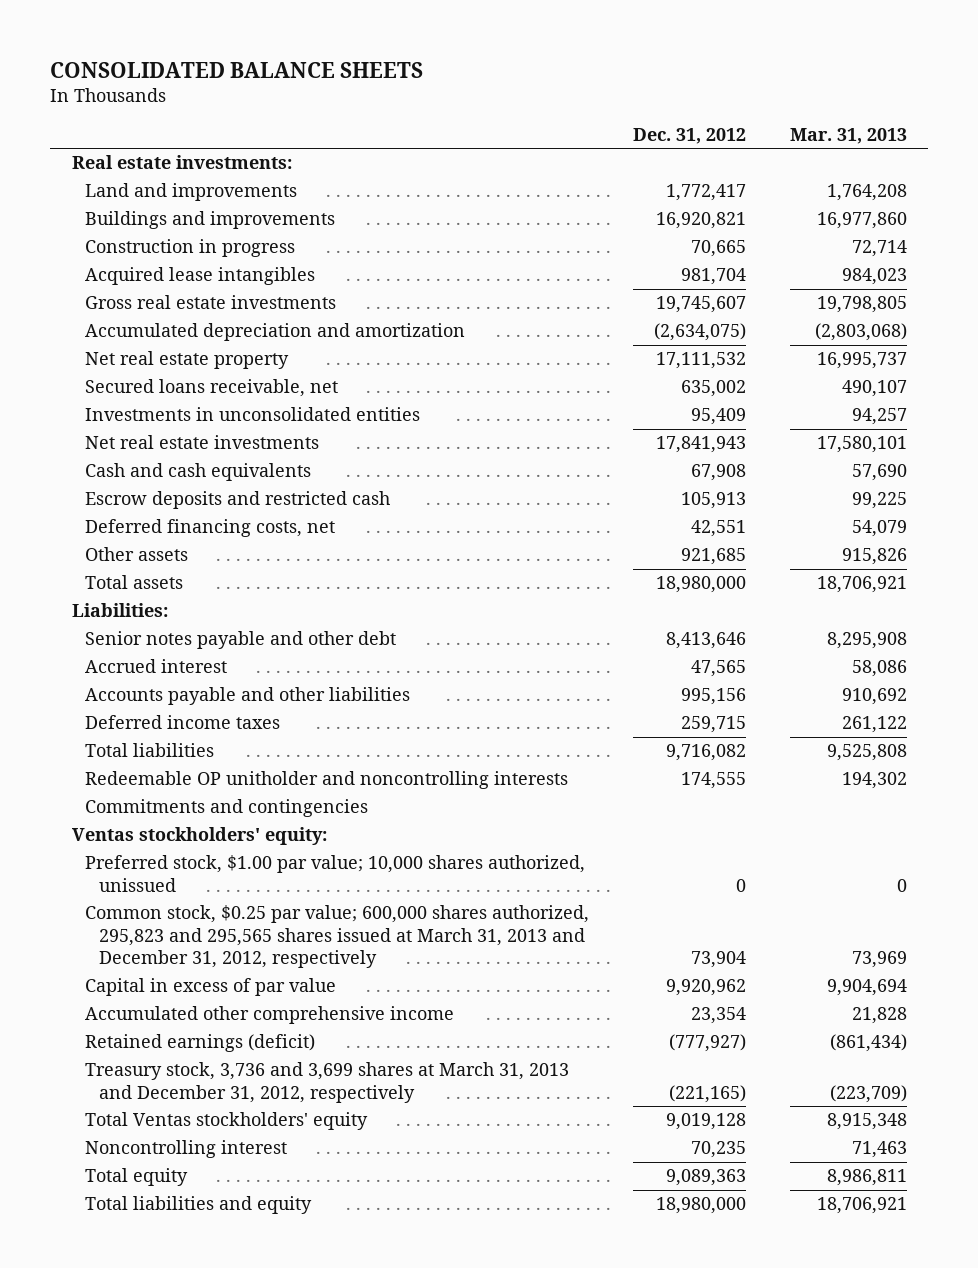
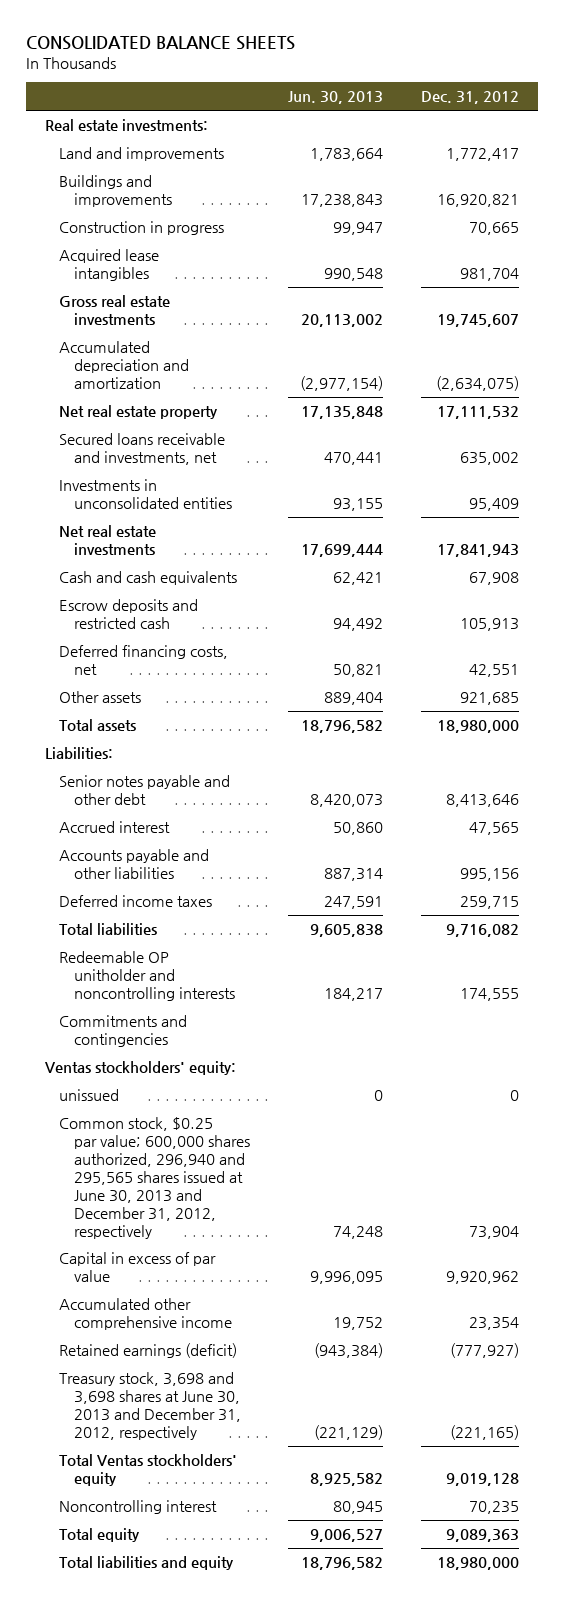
- | Dec. 31, 2012 | Mar. 31, 2013
+ | Jun. 30, 2013 | Dec. 31, 2012
- Secured loans receivable, net | 635,002 | 490,107
+ Secured loans receivable and investments, net | 470,441 | 635,002
- Preferred stock, $1.00 par value; 10,000 shares authorized, unissued | 0 | 0
- Common stock, $0.25 par value; 600,000 shares authorized, 295,823 and 295,565 shares issued at March 31, 2013 and December 31, 2012, respectively | 73,904 | 73,969
+ unissued | 0 | 0
+ Common stock, $0.25 par value; 600,000 shares authorized, 296,940 and 295,565 shares issued at June 30, 2013 and December 31, 2012, respectively | 74,248 | 73,904
- Treasury stock, 3,736 and 3,699 shares at March 31, 2013 and December 31, 2012, respectively | (221,165) | (223,709)
+ Treasury stock, 3,698 and 3,698 shares at June 30, 2013 and December 31, 2012, respectively | (221,129) | (221,165)

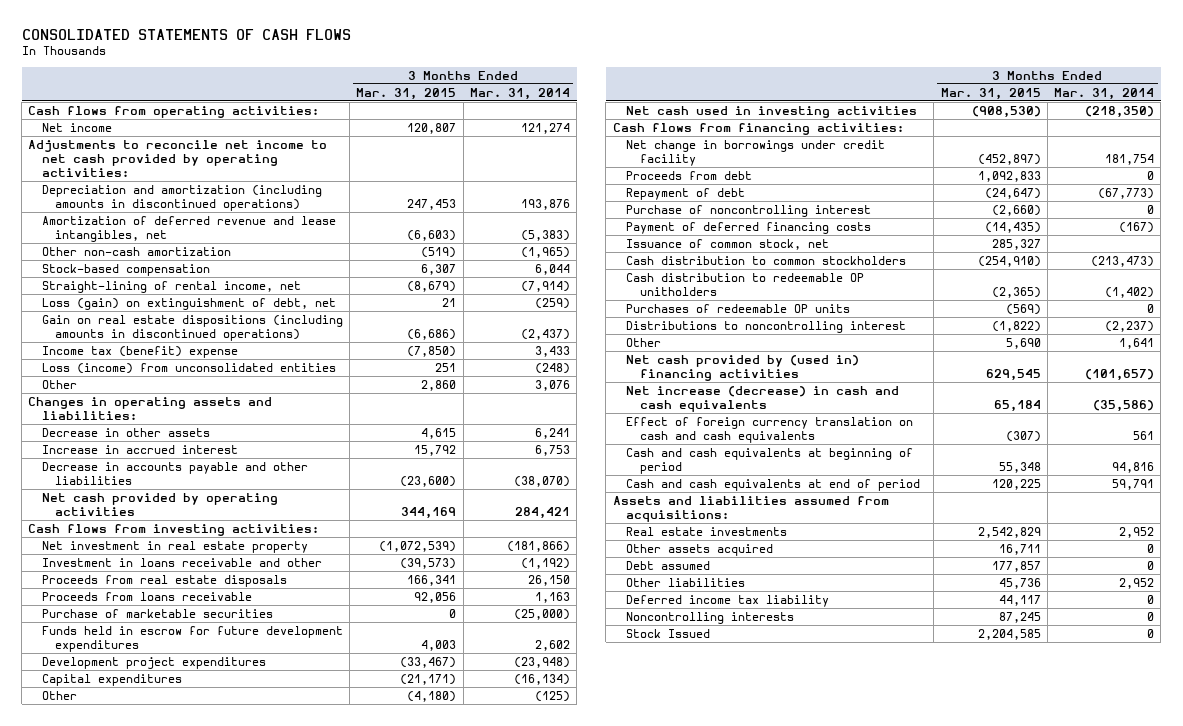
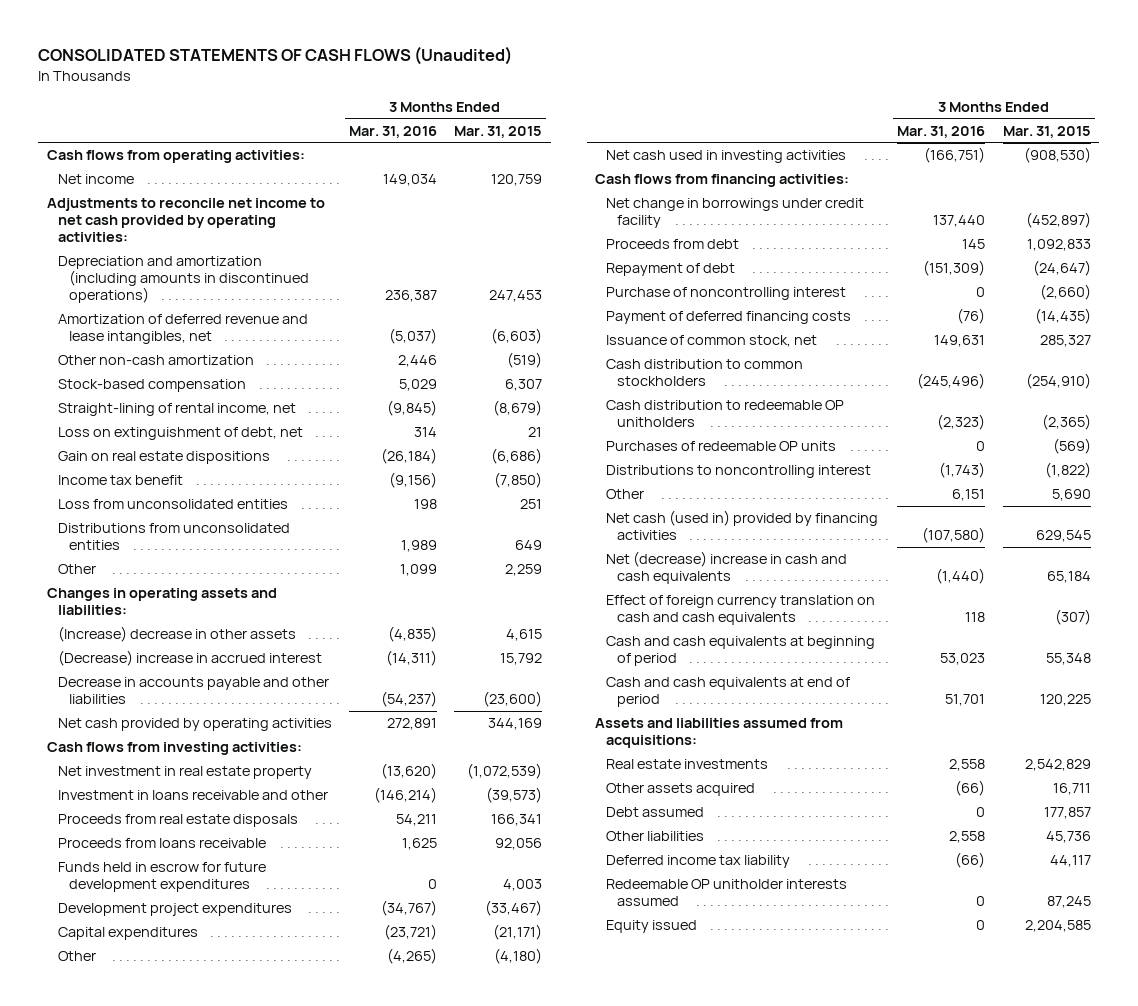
- CONSOLIDATED STATEMENTS OF CASH FLOWS
+ CONSOLIDATED STATEMENTS OF CASH FLOWS (Unaudited)
- | 3 Months Ended Mar. 31, 2015 | 3 Months Ended Mar. 31, 2014
+ | 3 Months Ended Mar. 31, 2016 | 3 Months Ended Mar. 31, 2015
- Net income | 120,807 | 121,274
+ Net income | 149,034 | 120,759
- Loss (gain) on extinguishment of debt, net | 21 | (259)
- Gain on real estate dispositions (including amounts in discontinued operations) | (6,686) | (2,437)
- Income tax (benefit) expense | (7,850) | 3,433
- Loss (income) from unconsolidated entities | 251 | (248)
- Other | 2,860 | 3,076
+ Loss on extinguishment of debt, net | 314 | 21
+ Gain on real estate dispositions | (26,184) | (6,686)
+ Income tax benefit | (9,156) | (7,850)
+ Loss from unconsolidated entities | 198 | 251
+ Distributions from unconsolidated entities | 1,989 | 649
+ Other | 1,099 | 2,259
- Decrease in other assets | 4,615 | 6,241
- Increase in accrued interest | 15,792 | 6,753
+ (Increase) decrease in other assets | (4,835) | 4,615
+ (Decrease) increase in accrued interest | (14,311) | 15,792
- Purchase of marketable securities | 0 | (25,000)
- Net cash provided by (used in) financing activities | 629,545 | (101,657)
- Net increase (decrease) in cash and cash equivalents | 65,184 | (35,586)
+ Net cash (used in) provided by financing activities | (107,580) | 629,545
+ Net (decrease) increase in cash and cash equivalents | (1,440) | 65,184
- Noncontrolling interests | 87,245 | 0
- Stock Issued | 2,204,585 | 0
+ Redeemable OP unitholder interests assumed | 0 | 87,245
+ Equity issued | 0 | 2,204,585

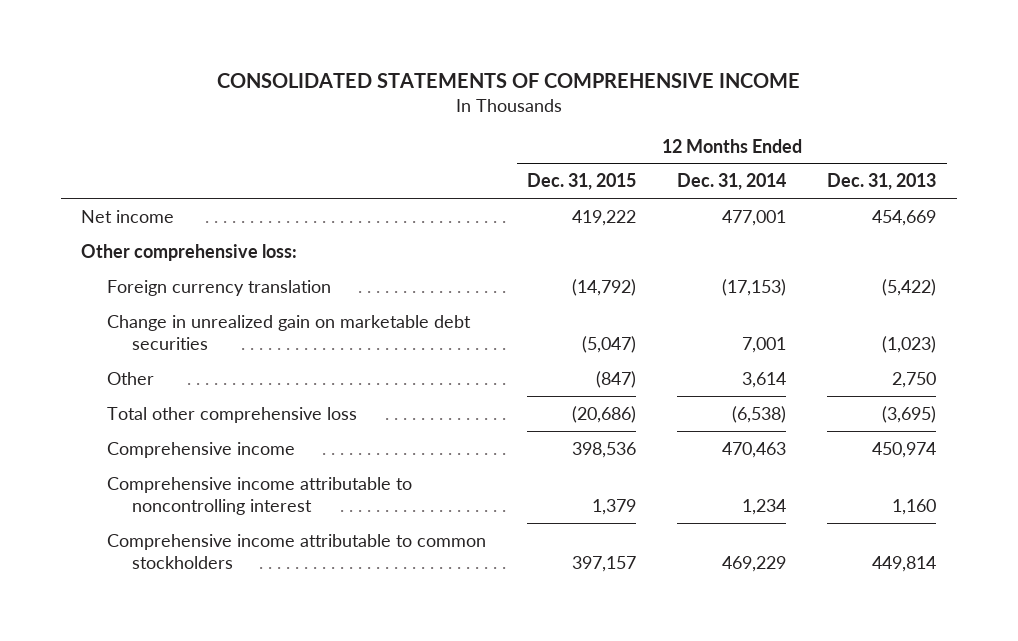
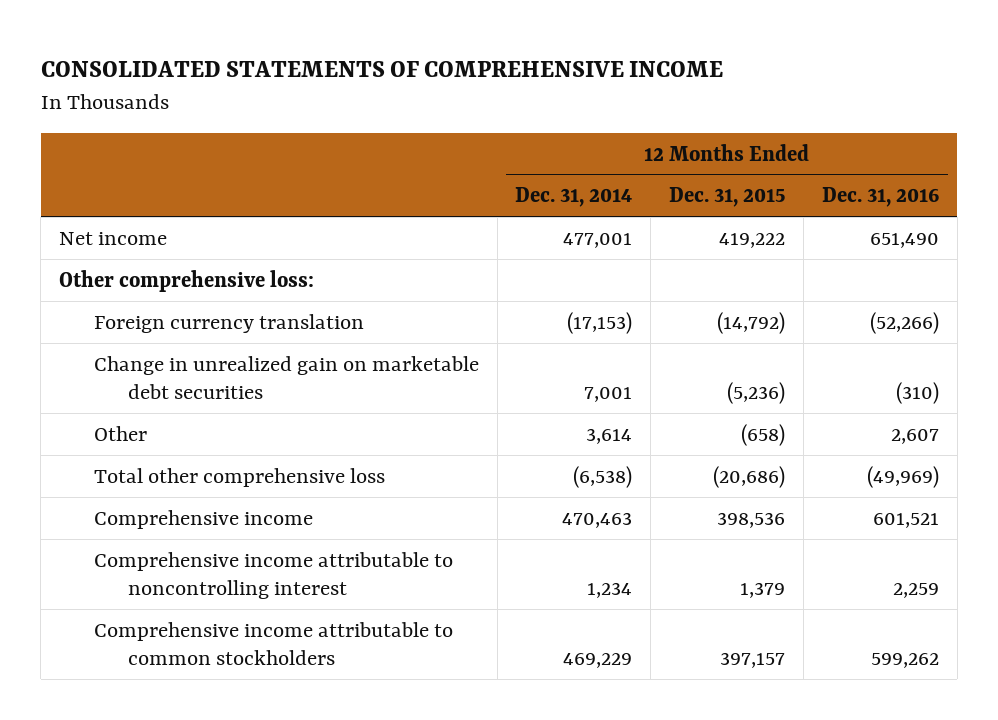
- | 12 Months Ended Dec. 31, 2015 | 12 Months Ended Dec. 31, 2014 | 12 Months Ended Dec. 31, 2013
+ | 12 Months Ended Dec. 31, 2014 | 12 Months Ended Dec. 31, 2015 | 12 Months Ended Dec. 31, 2016
- Change in unrealized gain on marketable debt securities | (5,047) | 7,001 | (1,023)
- Other | (847) | 3,614 | 2,750
+ Change in unrealized gain on marketable debt securities | 7,001 | (5,236) | (310)
+ Other | 3,614 | (658) | 2,607

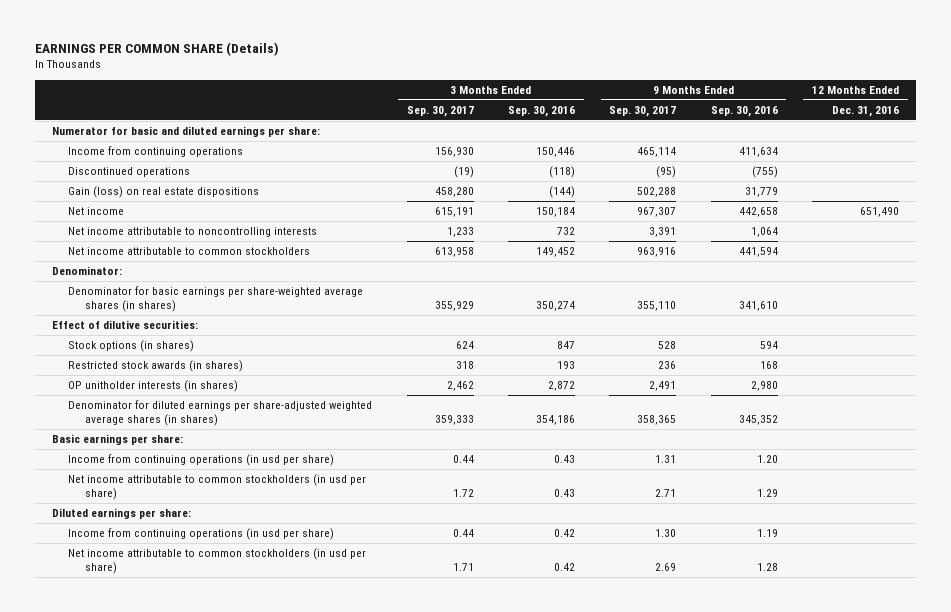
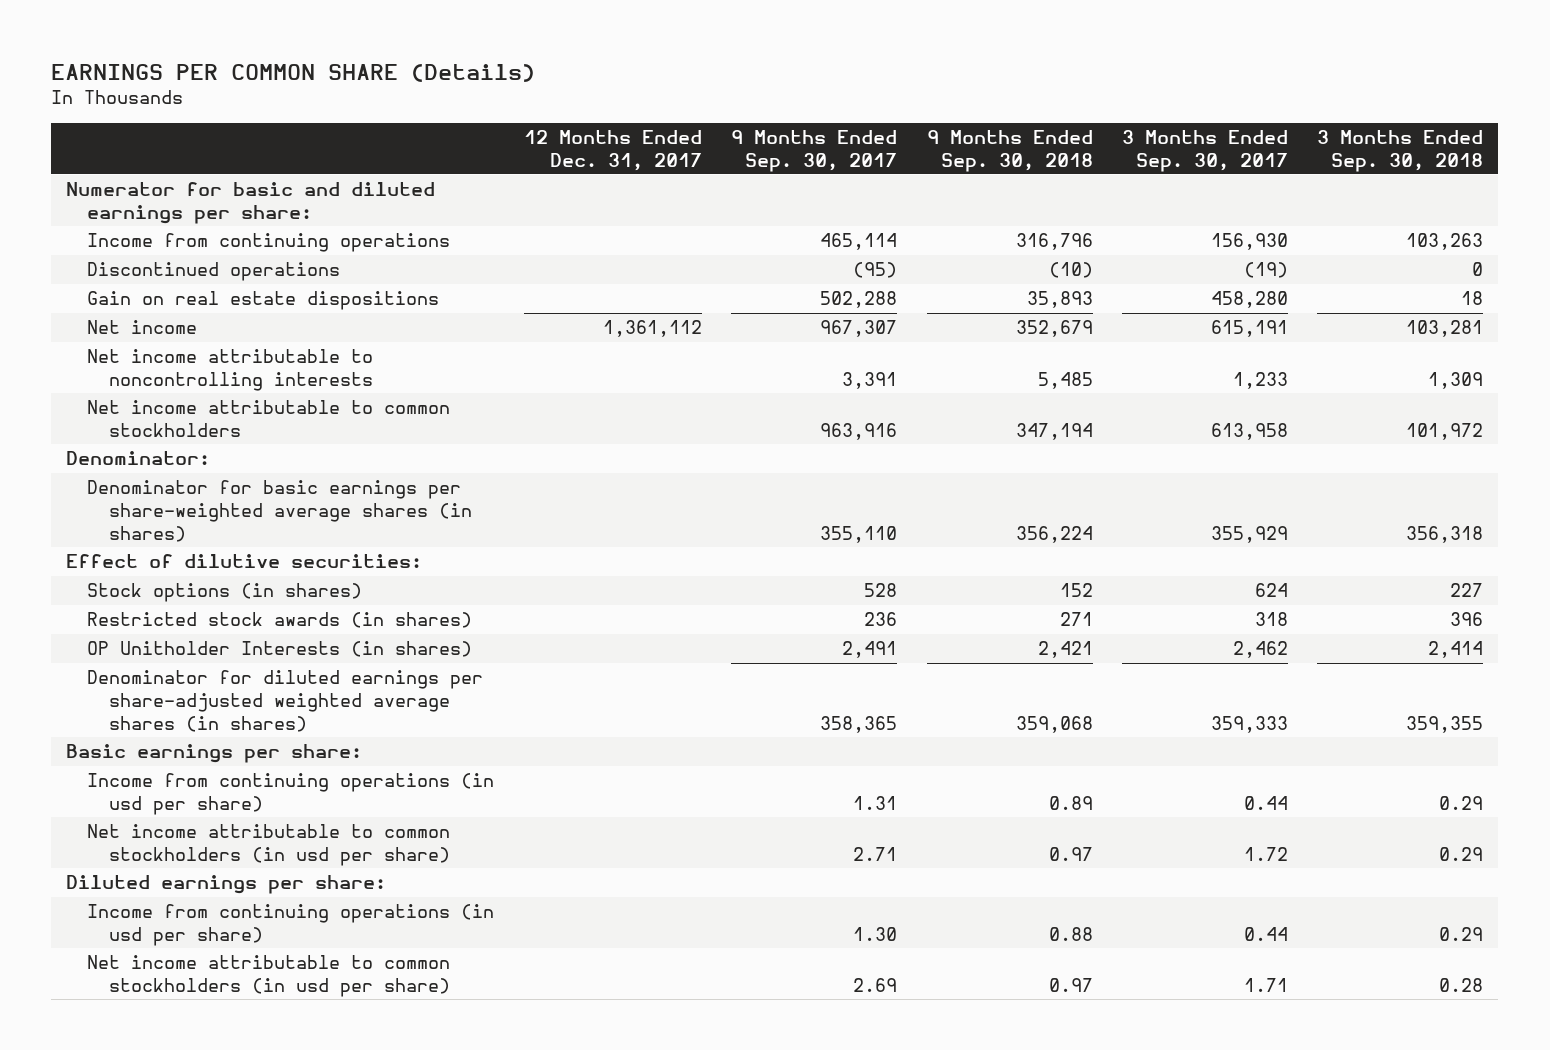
- | 3 Months Ended Sep. 30, 2017 | 3 Months Ended Sep. 30, 2016 | 9 Months Ended Sep. 30, 2017 | 9 Months Ended Sep. 30, 2016 | 12 Months Ended Dec. 31, 2016
+ | 12 Months Ended Dec. 31, 2017 | 9 Months Ended Sep. 30, 2017 | 9 Months Ended Sep. 30, 2018 | 3 Months Ended Sep. 30, 2017 | 3 Months Ended Sep. 30, 2018
- Gain (loss) on real estate dispositions | 458,280 | (144) | 502,288 | 31,779 |
+ Gain on real estate dispositions | | 502,288 | 35,893 | 458,280 | 18
- OP unitholder interests (in shares) | 2,462 | 2,872 | 2,491 | 2,980 |
+ OP Unitholder Interests (in shares) | | 2,491 | 2,421 | 2,462 | 2,414

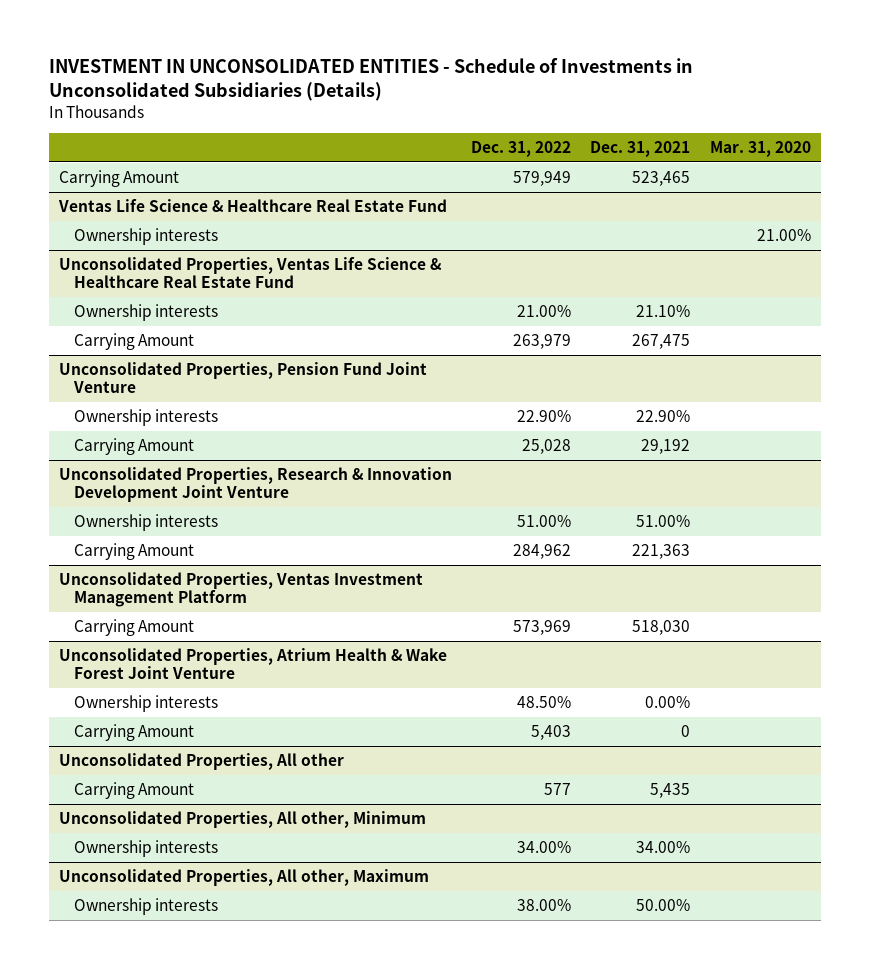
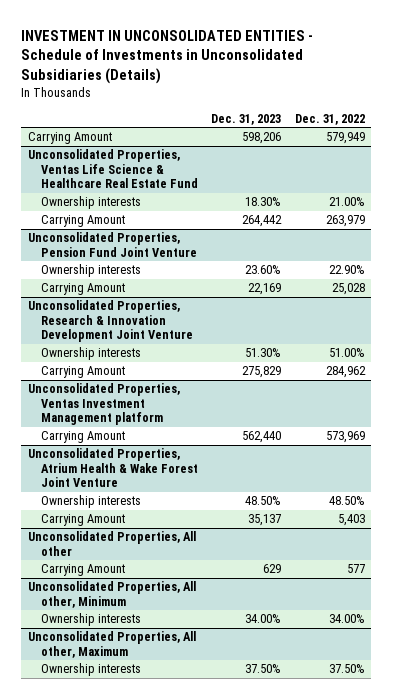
- | Dec. 31, 2022 | Dec. 31, 2021 | Mar. 31, 2020
+ | Dec. 31, 2023 | Dec. 31, 2022
- Ventas Life Science & Healthcare Real Estate Fund
- Ownership interests | | | 21.00%
- Unconsolidated Properties, Ventas Investment Management Platform
+ Unconsolidated Properties, Ventas Investment Management platform
@ Unconsolidated Properties, All other, Maximum
- Ownership interests | 38.00% | 50.00% |
+ Ownership interests | 37.50% | 37.50%

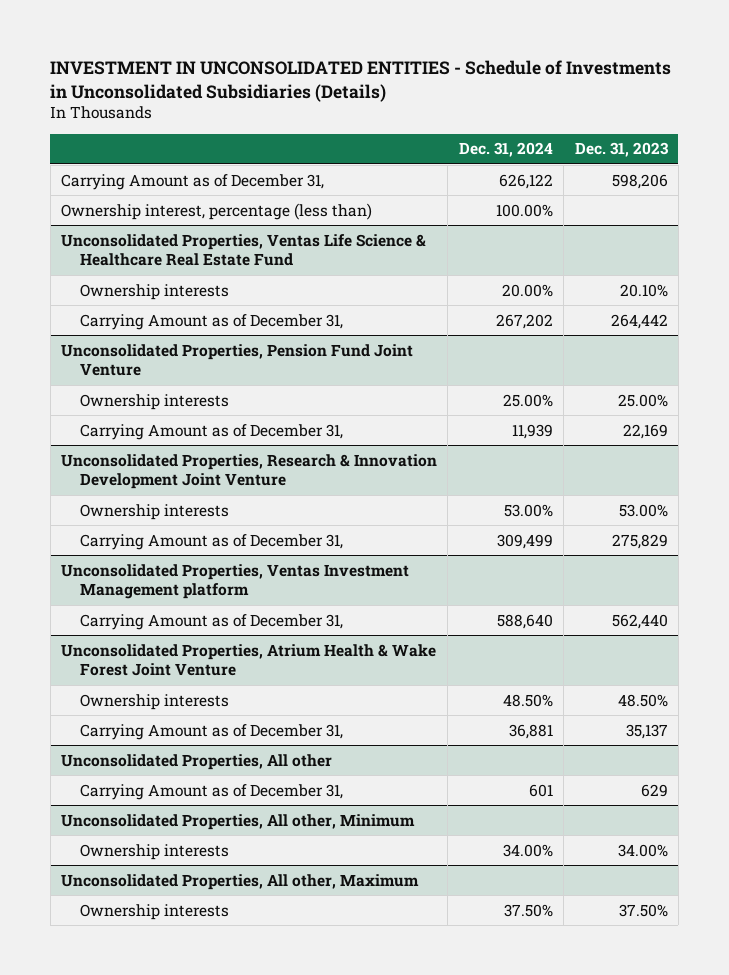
- | Dec. 31, 2023 | Dec. 31, 2022
+ | Dec. 31, 2024 | Dec. 31, 2023
- Carrying Amount | 598,206 | 579,949
+ Carrying Amount as of December 31, | 626,122 | 598,206
+ Ownership interest, percentage (less than) | 100.00% |
@ Unconsolidated Properties, Ventas Life Science & Healthcare Real Estate Fund
- Ownership interests | 18.30% | 21.00%
- Carrying Amount | 264,442 | 263,979
+ Ownership interests | 20.00% | 20.10%
+ Carrying Amount as of December 31, | 267,202 | 264,442
@ Unconsolidated Properties, Pension Fund Joint Venture
- Ownership interests | 23.60% | 22.90%
- Carrying Amount | 22,169 | 25,028
+ Ownership interests | 25.00% | 25.00%
+ Carrying Amount as of December 31, | 11,939 | 22,169
@ Unconsolidated Properties, Research & Innovation Development Joint Venture
- Ownership interests | 51.30% | 51.00%
- Carrying Amount | 275,829 | 284,962
+ Ownership interests | 53.00% | 53.00%
+ Carrying Amount as of December 31, | 309,499 | 275,829
@ Unconsolidated Properties, Ventas Investment Management platform
- Carrying Amount | 562,440 | 573,969
+ Carrying Amount as of December 31, | 588,640 | 562,440
@ Unconsolidated Properties, Atrium Health & Wake Forest Joint Venture
- Carrying Amount | 35,137 | 5,403
+ Carrying Amount as of December 31, | 36,881 | 35,137
@ Unconsolidated Properties, All other
- Carrying Amount | 629 | 577
+ Carrying Amount as of December 31, | 601 | 629

